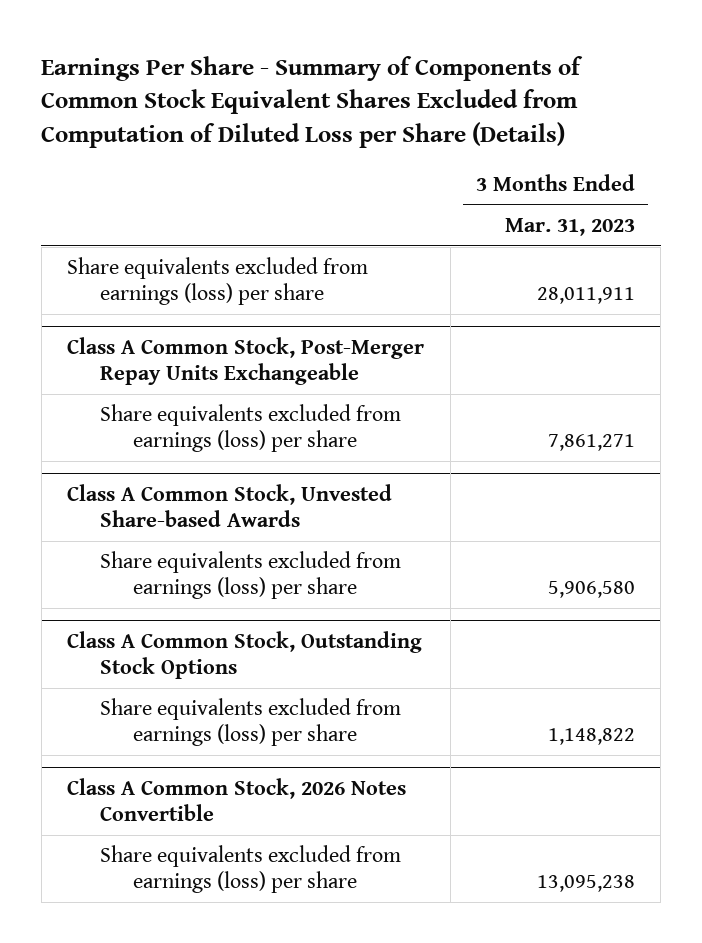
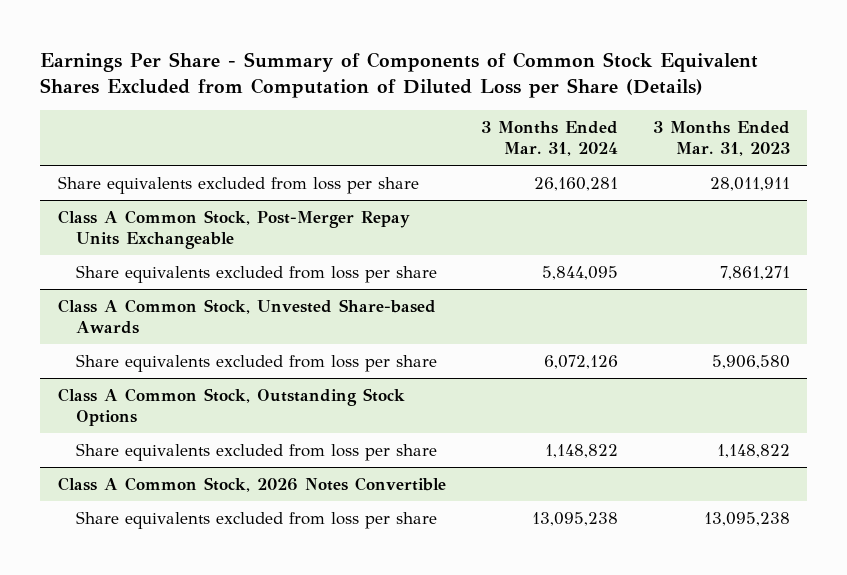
- | 3 Months Ended Mar. 31, 2023
+ | 3 Months Ended Mar. 31, 2024 | 3 Months Ended Mar. 31, 2023
- Share equivalents excluded from earnings (loss) per share | 28,011,911
+ Share equivalents excluded from loss per share | 26,160,281 | 28,011,911
@ Class A Common Stock, Post-Merger Repay Units Exchangeable
- Share equivalents excluded from earnings (loss) per share | 7,861,271
+ Share equivalents excluded from loss per share | 5,844,095 | 7,861,271
@ Class A Common Stock, Unvested Share-based Awards
- Share equivalents excluded from earnings (loss) per share | 5,906,580
+ Share equivalents excluded from loss per share | 6,072,126 | 5,906,580
@ Class A Common Stock, Outstanding Stock Options
- Share equivalents excluded from earnings (loss) per share | 1,148,822
+ Share equivalents excluded from loss per share | 1,148,822 | 1,148,822
@ Class A Common Stock, 2026 Notes Convertible
- Share equivalents excluded from earnings (loss) per share | 13,095,238
+ Share equivalents excluded from loss per share | 13,095,238 | 13,095,238

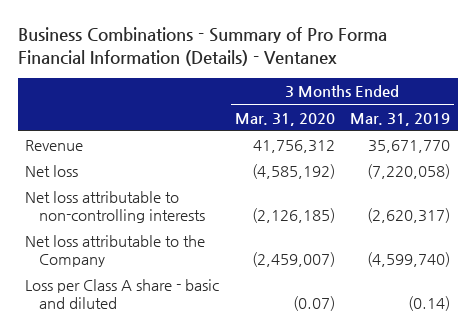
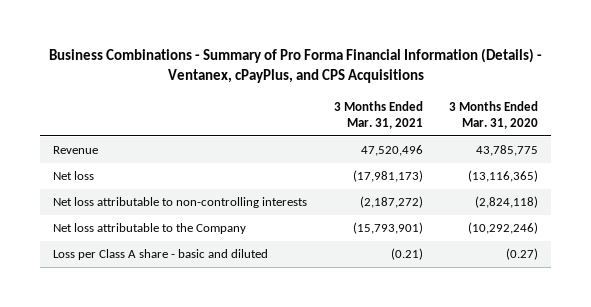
- Business Combinations - Summary of Pro Forma Financial Information (Details) - Ventanex
+ Business Combinations - Summary of Pro Forma Financial Information (Details) - Ventanex, cPayPlus, and CPS Acquisitions
- | 3 Months Ended Mar. 31, 2020 | 3 Months Ended Mar. 31, 2019
+ | 3 Months Ended Mar. 31, 2021 | 3 Months Ended Mar. 31, 2020
- Revenue | 41,756,312 | 35,671,770
- Net loss | (4,585,192) | (7,220,058)
- Net loss attributable to non-controlling interests | (2,126,185) | (2,620,317)
- Net loss attributable to the Company | (2,459,007) | (4,599,740)
- Loss per Class A share - basic and diluted | (0.07) | (0.14)
+ Revenue | 47,520,496 | 43,785,775
+ Net loss | (17,981,173) | (13,116,365)
+ Net loss attributable to non-controlling interests | (2,187,272) | (2,824,118)
+ Net loss attributable to the Company | (15,793,901) | (10,292,246)
+ Loss per Class A share - basic and diluted | (0.21) | (0.27)

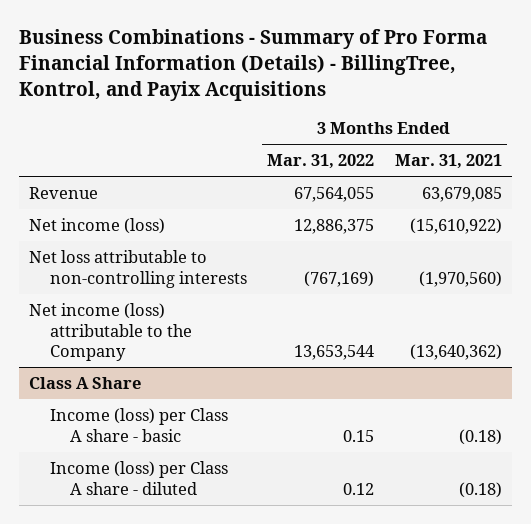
- Business Combinations - Summary of Pro Forma Financial Information (Details) - Ventanex, cPayPlus, and CPS Acquisitions
+ Business Combinations - Summary of Pro Forma Financial Information (Details) - BillingTree, Kontrol, and Payix Acquisitions
- | 3 Months Ended Mar. 31, 2021 | 3 Months Ended Mar. 31, 2020
+ | 3 Months Ended Mar. 31, 2022 | 3 Months Ended Mar. 31, 2021
- Revenue | 47,520,496 | 43,785,775
- Net loss | (17,981,173) | (13,116,365)
- Net loss attributable to non-controlling interests | (2,187,272) | (2,824,118)
- Net loss attributable to the Company | (15,793,901) | (10,292,246)
- Loss per Class A share - basic and diluted | (0.21) | (0.27)
+ Revenue | 67,564,055 | 63,679,085
+ Net income (loss) | 12,886,375 | (15,610,922)
+ Net loss attributable to non-controlling interests | (767,169) | (1,970,560)
+ Net income (loss) attributable to the Company | 13,653,544 | (13,640,362)
+ Class A Share
+ Income (loss) per Class A share - basic | 0.15 | (0.18)
+ Income (loss) per Class A share - diluted | 0.12 | (0.18)

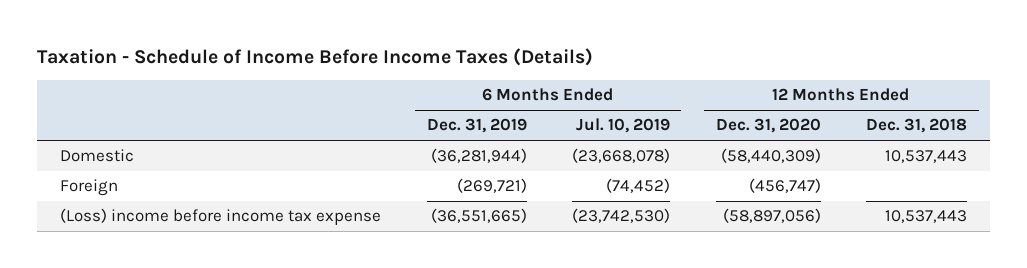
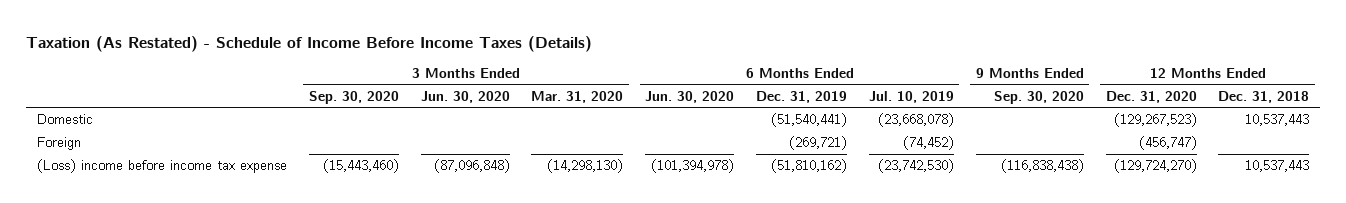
- Taxation - Schedule of Income Before Income Taxes (Details)
+ Taxation (As Restated) - Schedule of Income Before Income Taxes (Details)
- | 6 Months Ended Dec. 31, 2019 | 6 Months Ended Jul. 10, 2019 | 12 Months Ended Dec. 31, 2020 | 12 Months Ended Dec. 31, 2018
+ | 3 Months Ended Sep. 30, 2020 | 3 Months Ended Jun. 30, 2020 | 3 Months Ended Mar. 31, 2020 | 6 Months Ended Jun. 30, 2020 | 6 Months Ended Dec. 31, 2019 | 6 Months Ended Jul. 10, 2019 | 9 Months Ended Sep. 30, 2020 | 12 Months Ended Dec. 31, 2020 | 12 Months Ended Dec. 31, 2018
- Domestic | (36,281,944) | (23,668,078) | (58,440,309) | 10,537,443
+ Domestic | | | | | (51,540,441) | (23,668,078) | | (129,267,523) | 10,537,443
- (Loss) income before income tax expense | (36,551,665) | (23,742,530) | (58,897,056) | 10,537,443
+ (Loss) income before income tax expense | (15,443,460) | (87,096,848) | (14,298,130) | (101,394,978) | (51,810,162) | (23,742,530) | (116,838,438) | (129,724,270) | 10,537,443

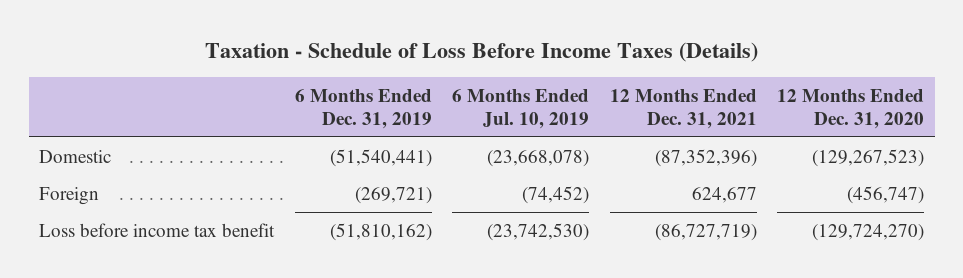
- Taxation (As Restated) - Schedule of Income Before Income Taxes (Details)
+ Taxation - Schedule of Loss Before Income Taxes (Details)
- | 3 Months Ended Sep. 30, 2020 | 3 Months Ended Jun. 30, 2020 | 3 Months Ended Mar. 31, 2020 | 6 Months Ended Jun. 30, 2020 | 6 Months Ended Dec. 31, 2019 | 6 Months Ended Jul. 10, 2019 | 9 Months Ended Sep. 30, 2020 | 12 Months Ended Dec. 31, 2020 | 12 Months Ended Dec. 31, 2018
+ | 6 Months Ended Dec. 31, 2019 | 6 Months Ended Jul. 10, 2019 | 12 Months Ended Dec. 31, 2021 | 12 Months Ended Dec. 31, 2020
- (Loss) income before income tax expense | (15,443,460) | (87,096,848) | (14,298,130) | (101,394,978) | (51,810,162) | (23,742,530) | (116,838,438) | (129,724,270) | 10,537,443
+ Loss before income tax benefit | (51,810,162) | (23,742,530) | (86,727,719) | (129,724,270)

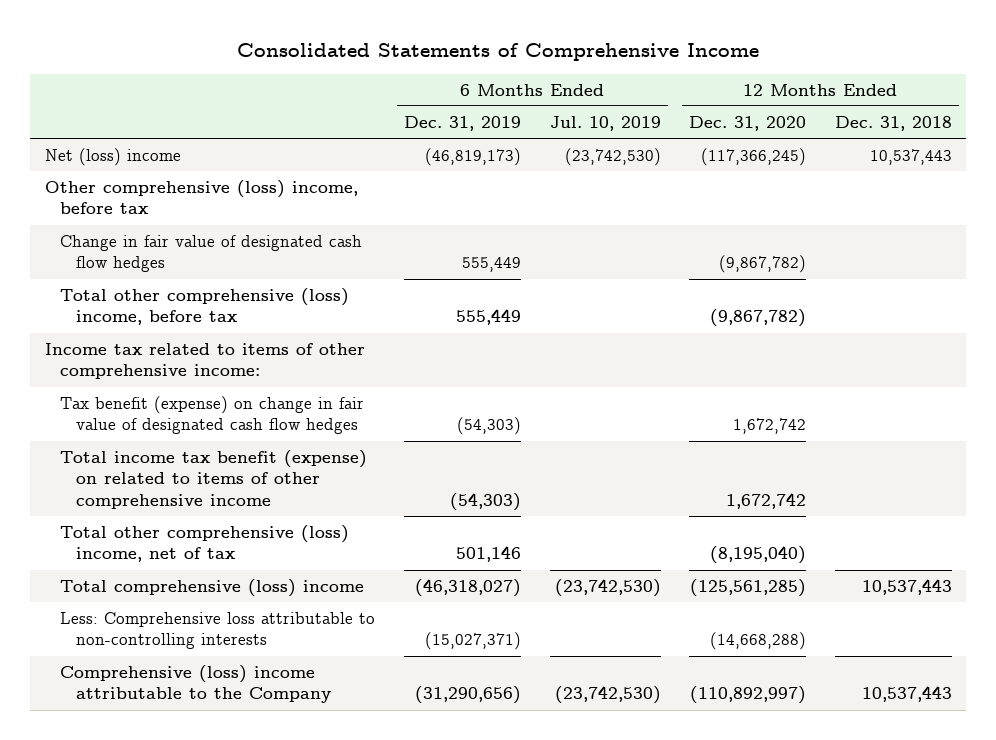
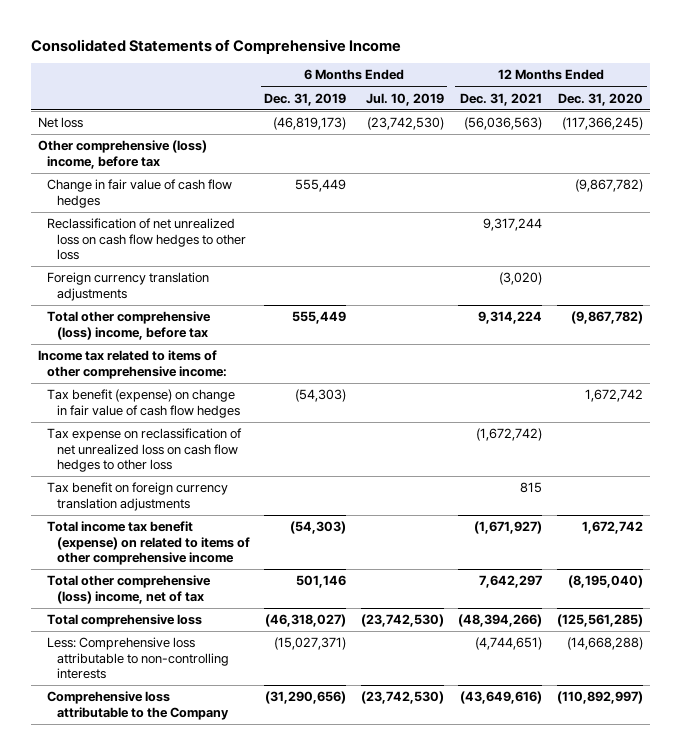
- | 6 Months Ended Dec. 31, 2019 | 6 Months Ended Jul. 10, 2019 | 12 Months Ended Dec. 31, 2020 | 12 Months Ended Dec. 31, 2018
+ | 6 Months Ended Dec. 31, 2019 | 6 Months Ended Jul. 10, 2019 | 12 Months Ended Dec. 31, 2021 | 12 Months Ended Dec. 31, 2020
- Net (loss) income | (46,819,173) | (23,742,530) | (117,366,245) | 10,537,443
+ Net loss | (46,819,173) | (23,742,530) | (56,036,563) | (117,366,245)
- Change in fair value of designated cash flow hedges | 555,449 | | (9,867,782) |
+ Change in fair value of cash flow hedges | 555,449 | | | (9,867,782)
+ Reclassification of net unrealized loss on cash flow hedges to other loss | | | 9,317,244 |
+ Foreign currency translation adjustments | | | (3,020) |
- Tax benefit (expense) on change in fair value of designated cash flow hedges | (54,303) | | 1,672,742 |
+ Tax benefit (expense) on change in fair value of cash flow hedges | (54,303) | | | 1,672,742
+ Tax expense on reclassification of net unrealized loss on cash flow hedges to other loss | | | (1,672,742) |
+ Tax benefit on foreign currency translation adjustments | | | 815 |
- Total comprehensive (loss) income | (46,318,027) | (23,742,530) | (125,561,285) | 10,537,443
+ Total comprehensive loss | (46,318,027) | (23,742,530) | (48,394,266) | (125,561,285)
- Comprehensive (loss) income attributable to the Company | (31,290,656) | (23,742,530) | (110,892,997) | 10,537,443
+ Comprehensive loss attributable to the Company | (31,290,656) | (23,742,530) | (43,649,616) | (110,892,997)

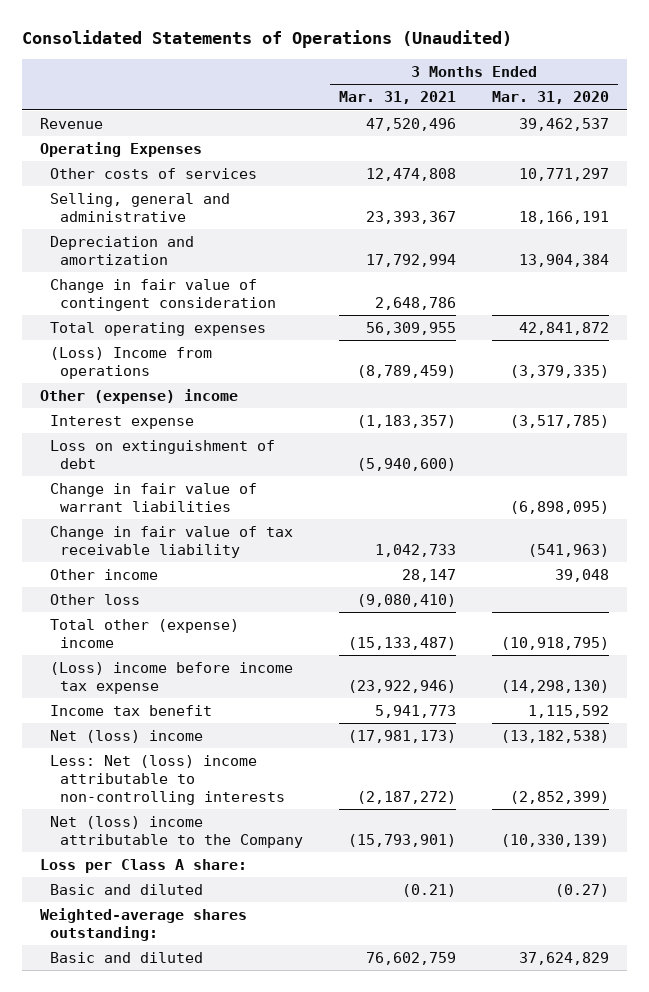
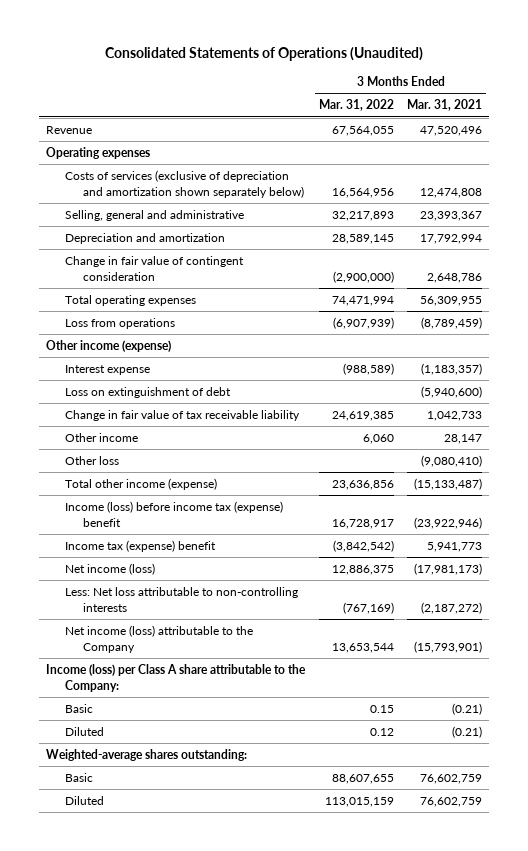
- | 3 Months Ended Mar. 31, 2021 | 3 Months Ended Mar. 31, 2020
+ | 3 Months Ended Mar. 31, 2022 | 3 Months Ended Mar. 31, 2021
- Operating Expenses
- Other costs of services | 12,474,808 | 10,771,297
+ Operating expenses
+ Costs of services (exclusive of depreciation and amortization shown separately below) | 16,564,956 | 12,474,808
- (Loss) Income from operations | (8,789,459) | (3,379,335)
- Other (expense) income
+ Loss from operations | (6,907,939) | (8,789,459)
+ Other income (expense)
- Change in fair value of warrant liabilities | | (6,898,095)
- Total other (expense) income | (15,133,487) | (10,918,795)
- (Loss) income before income tax expense | (23,922,946) | (14,298,130)
- Income tax benefit | 5,941,773 | 1,115,592
- Net (loss) income | (17,981,173) | (13,182,538)
- Less: Net (loss) income attributable to non-controlling interests | (2,187,272) | (2,852,399)
- Net (loss) income attributable to the Company | (15,793,901) | (10,330,139)
- Loss per Class A share:
- Basic and diluted | (0.21) | (0.27)
+ Total other income (expense) | 23,636,856 | (15,133,487)
+ Income (loss) before income tax (expense) benefit | 16,728,917 | (23,922,946)
+ Income tax (expense) benefit | (3,842,542) | 5,941,773
+ Net income (loss) | 12,886,375 | (17,981,173)
+ Less: Net loss attributable to non-controlling interests | (767,169) | (2,187,272)
+ Net income (loss) attributable to the Company | 13,653,544 | (15,793,901)
+ Income (loss) per Class A share attributable to the Company:
+ Basic | 0.15 | (0.21)
+ Diluted | 0.12 | (0.21)
- Basic and diluted | 76,602,759 | 37,624,829
+ Basic | 88,607,655 | 76,602,759
+ Diluted | 113,015,159 | 76,602,759

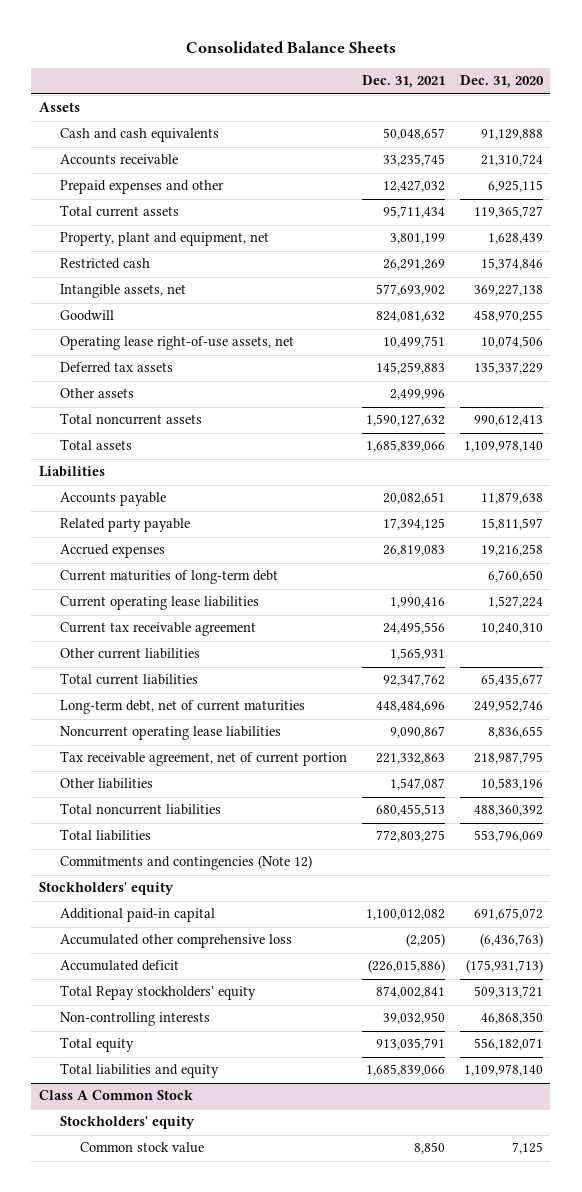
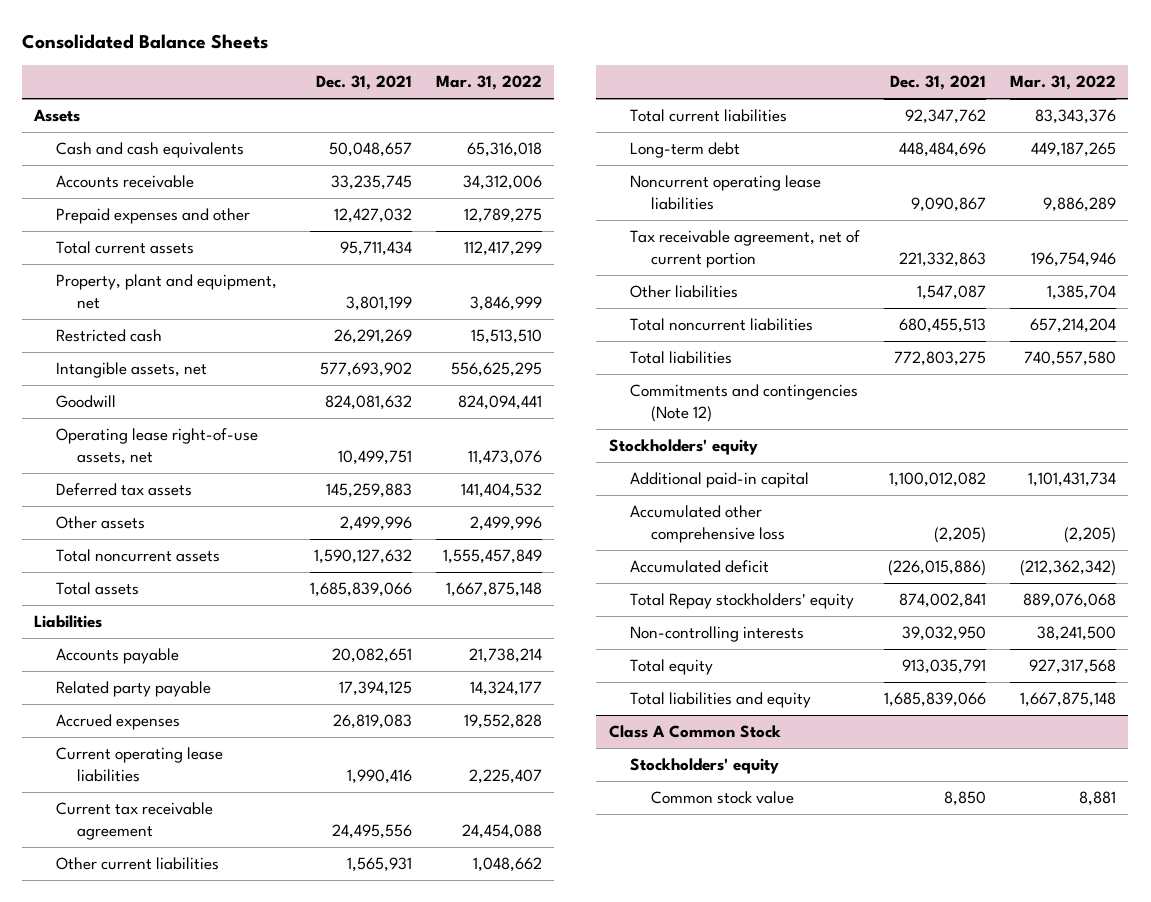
- | Dec. 31, 2021 | Dec. 31, 2020
+ | Dec. 31, 2021 | Mar. 31, 2022
- Current maturities of long-term debt | | 6,760,650
- Long-term debt, net of current maturities | 448,484,696 | 249,952,746
+ Long-term debt | 448,484,696 | 449,187,265

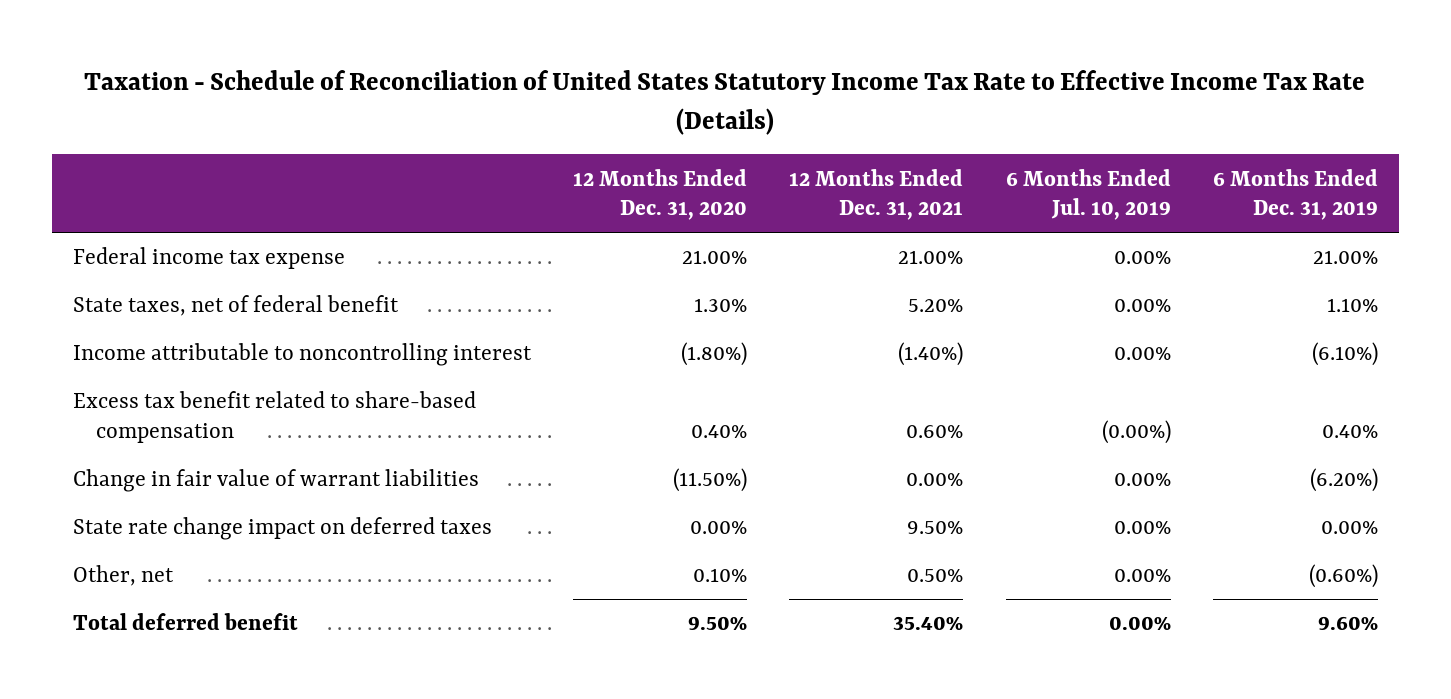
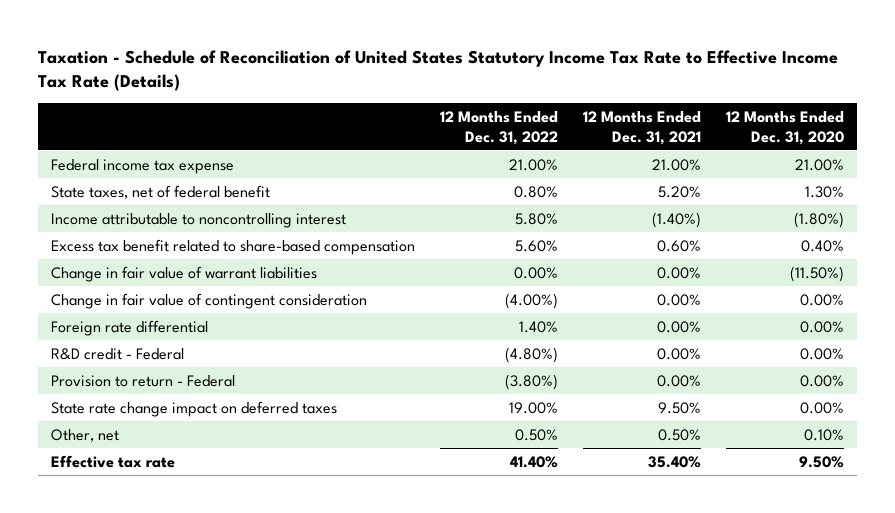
- | 12 Months Ended Dec. 31, 2020 | 12 Months Ended Dec. 31, 2021 | 6 Months Ended Jul. 10, 2019 | 6 Months Ended Dec. 31, 2019
+ | 12 Months Ended Dec. 31, 2022 | 12 Months Ended Dec. 31, 2021 | 12 Months Ended Dec. 31, 2020
+ Change in fair value of contingent consideration | (4.00%) | 0.00% | 0.00%
+ Foreign rate differential | 1.40% | 0.00% | 0.00%
+ R&D credit - Federal | (4.80%) | 0.00% | 0.00%
+ Provision to return - Federal | (3.80%) | 0.00% | 0.00%
- Total deferred benefit | 9.50% | 35.40% | 0.00% | 9.60%
+ Effective tax rate | 41.40% | 35.40% | 9.50%

